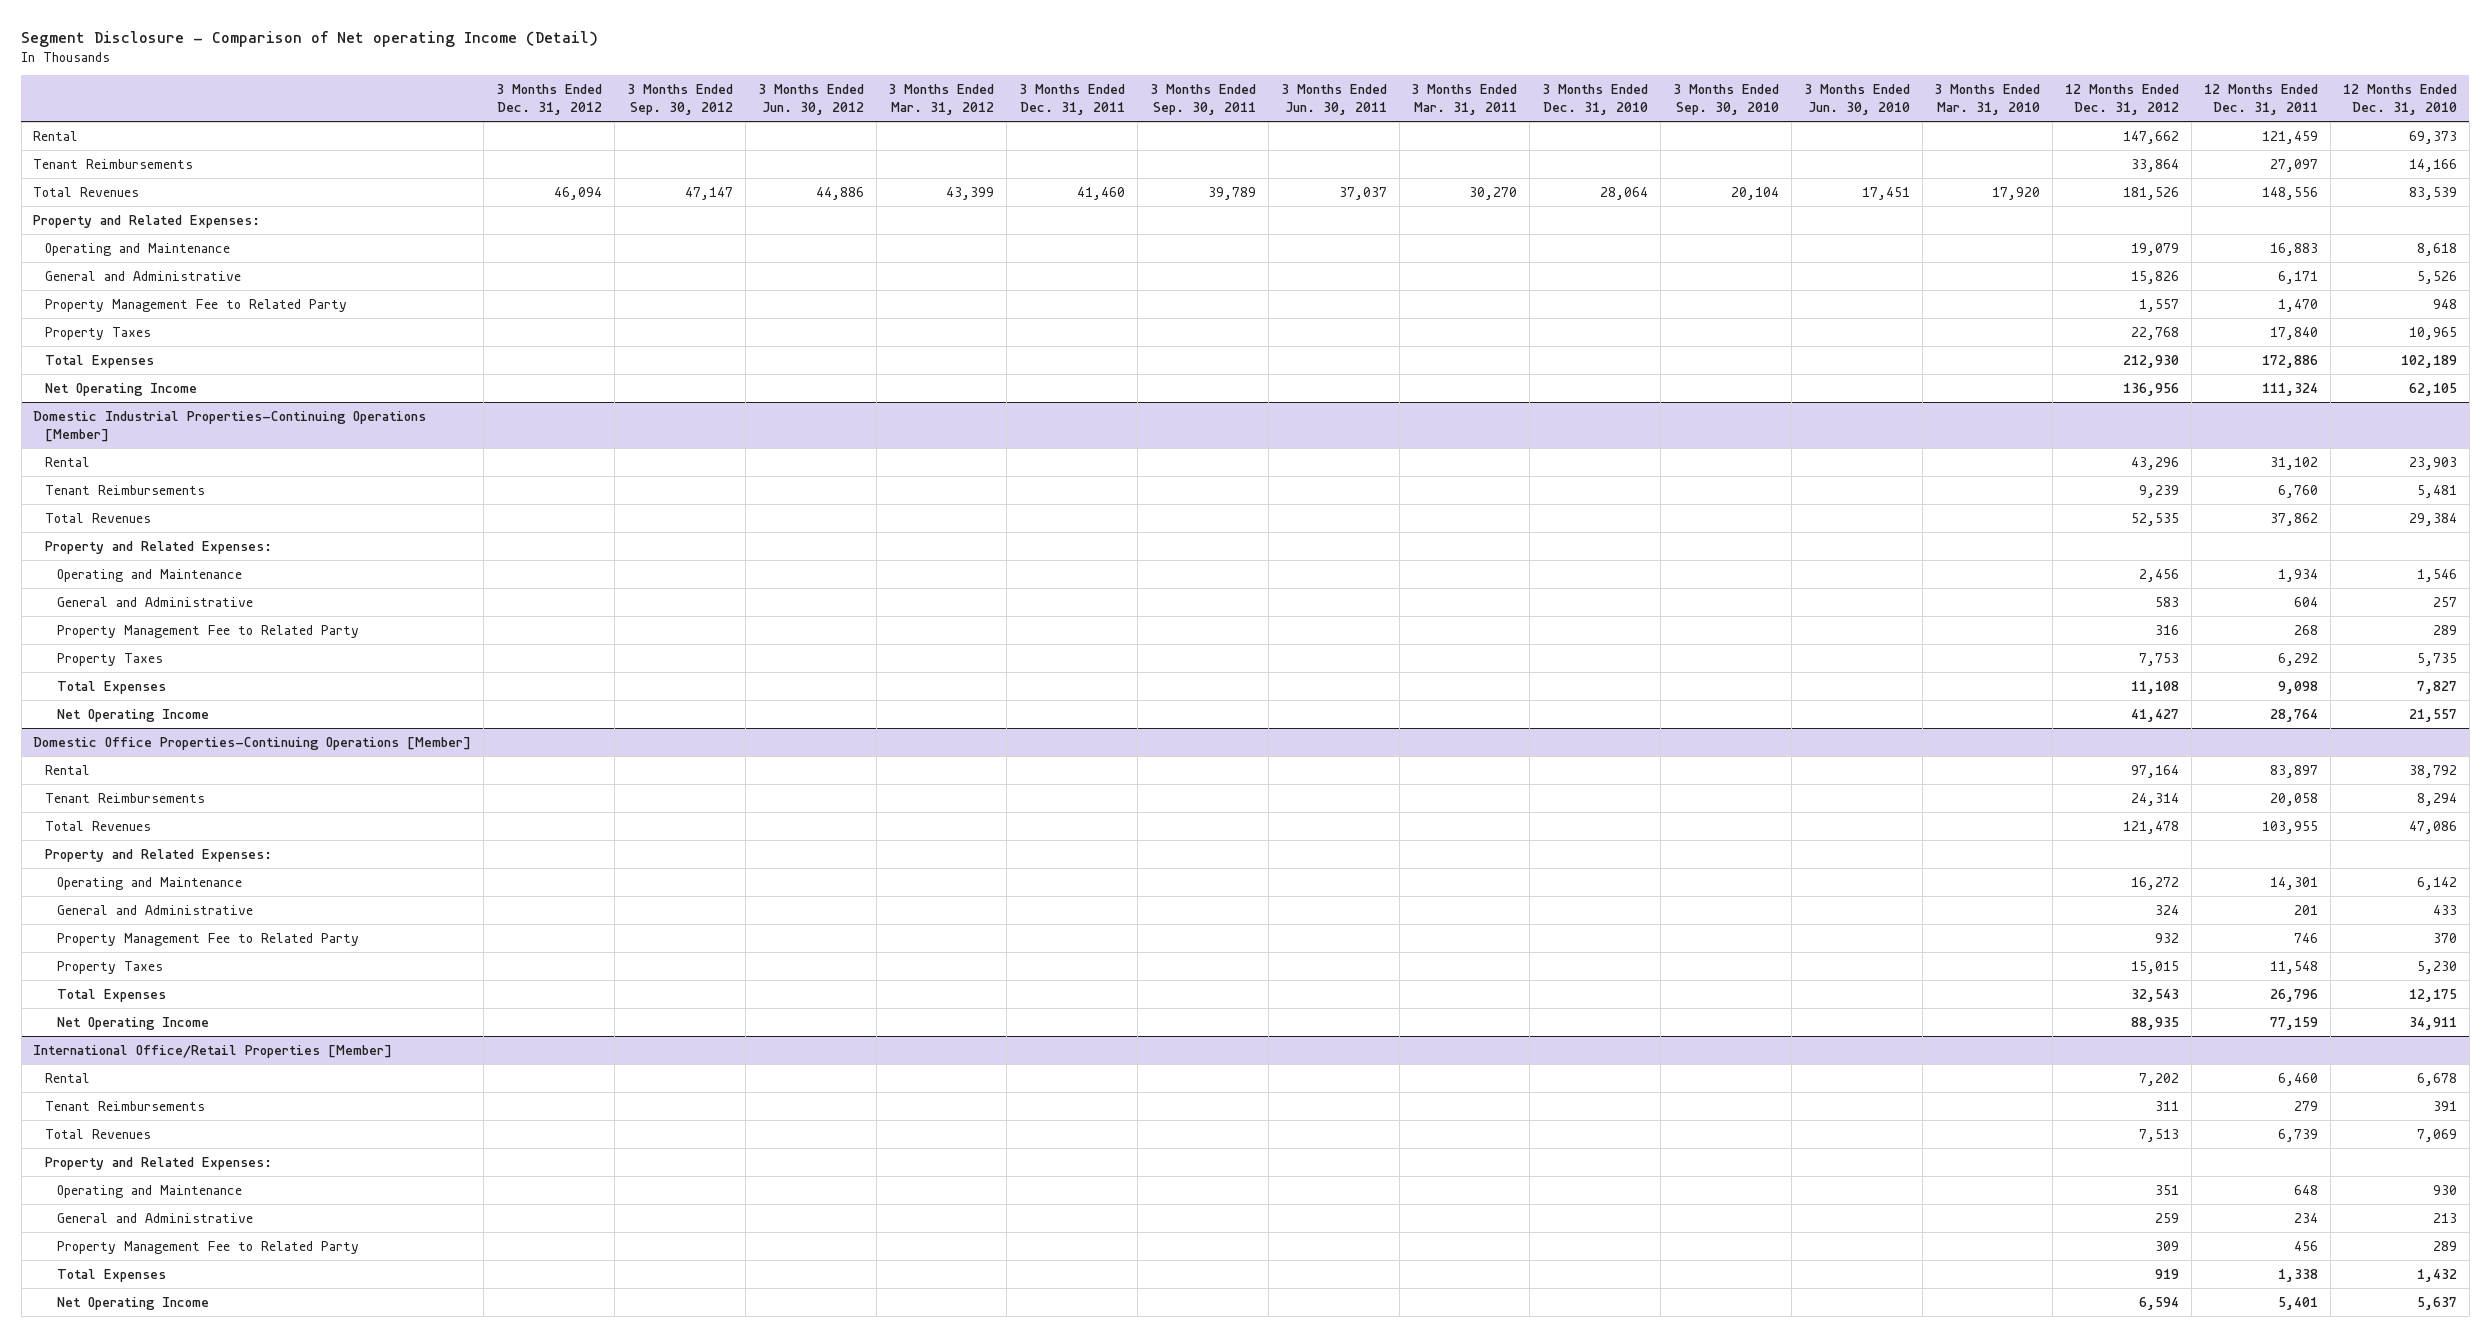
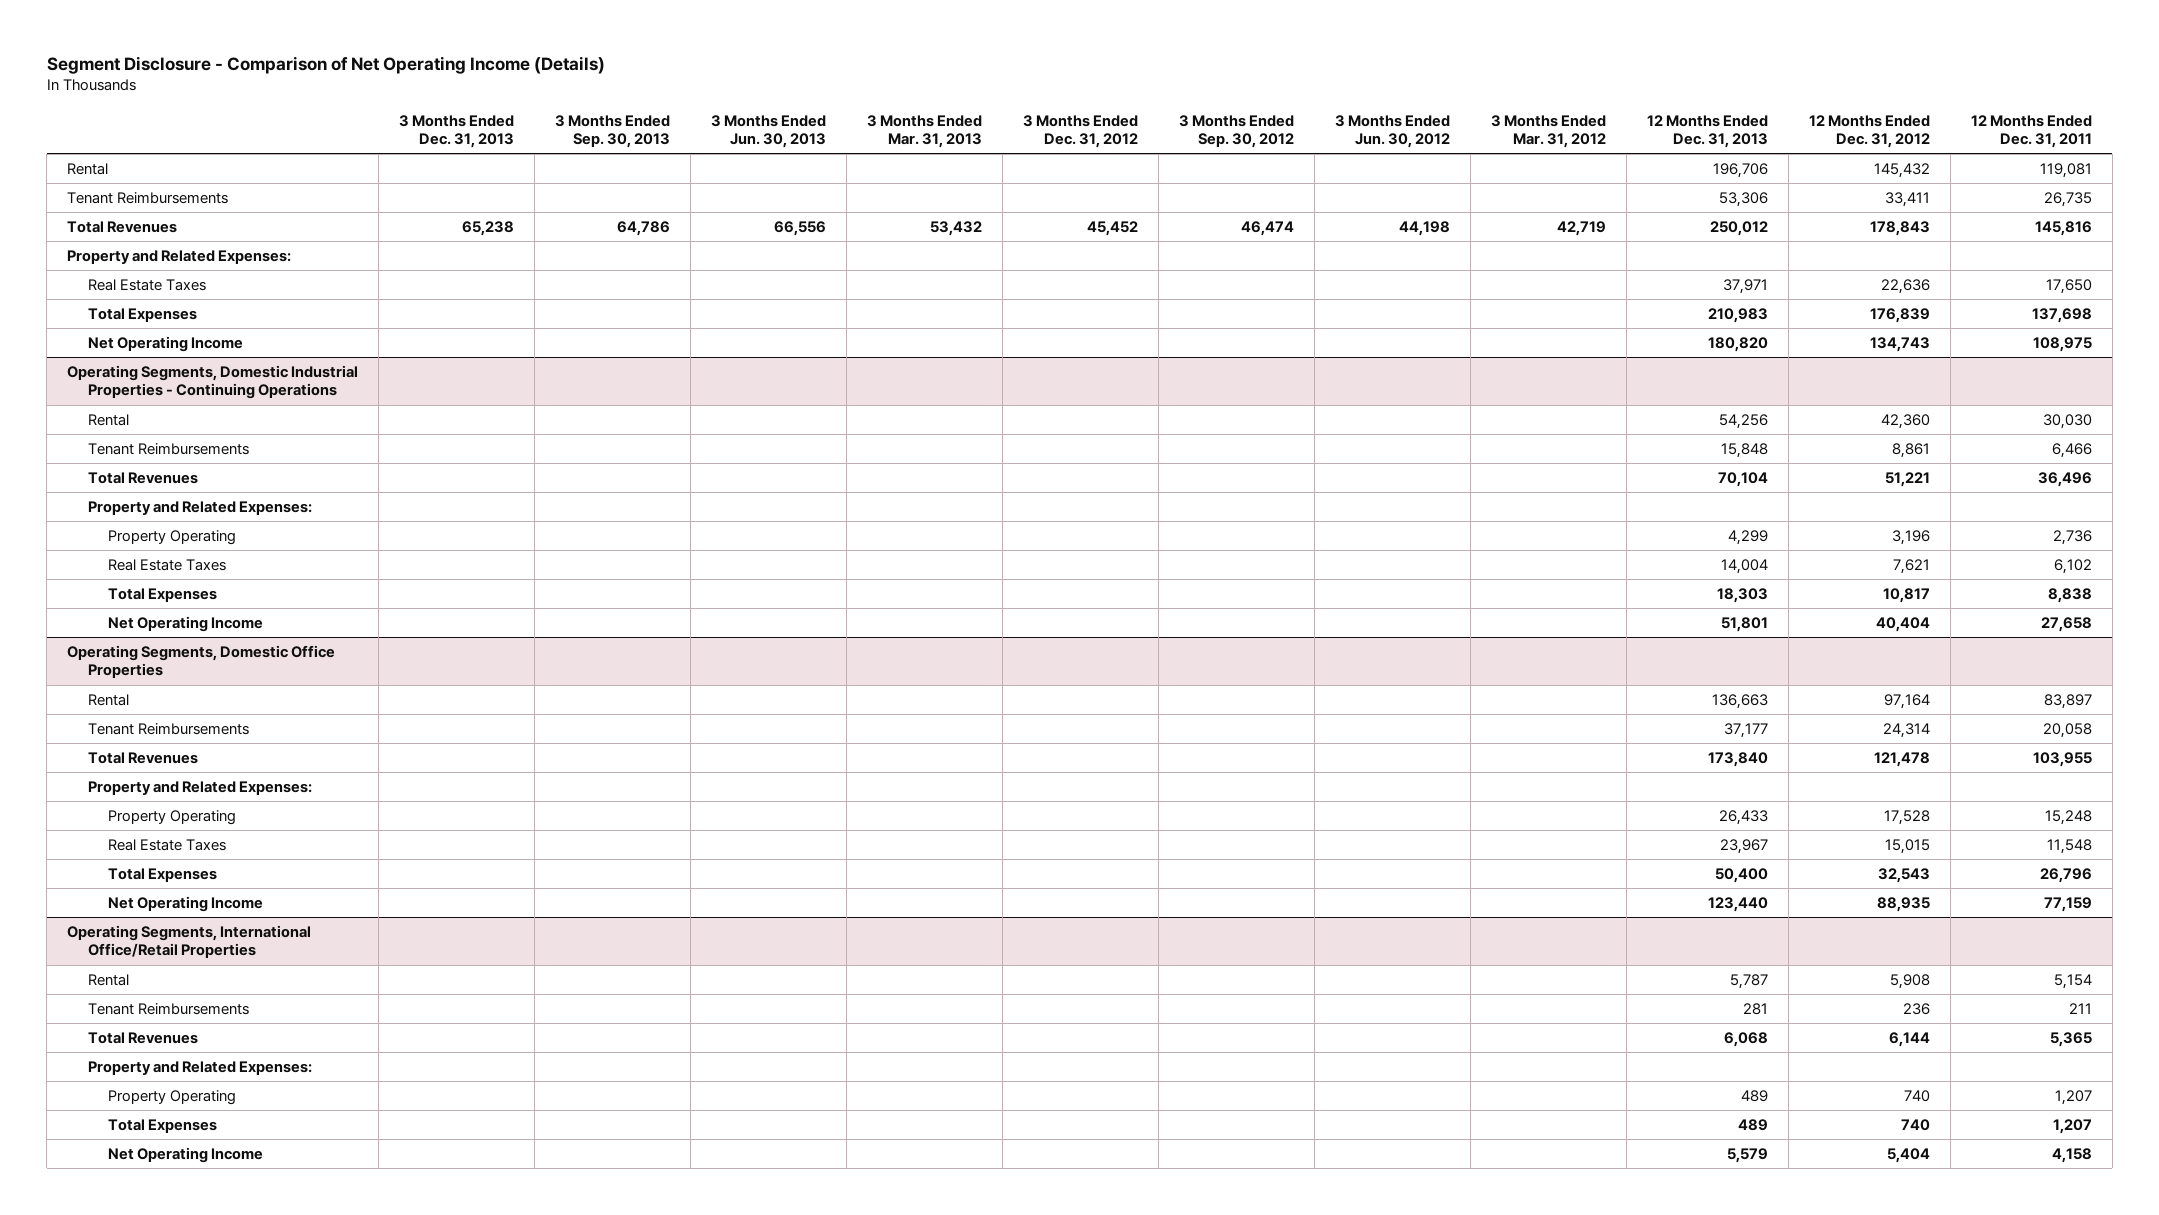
- Segment Disclosure - Comparison of Net operating Income (Detail)
+ Segment Disclosure - Comparison of Net Operating Income (Details)
- | 3 Months Ended Dec. 31, 2012 | 3 Months Ended Sep. 30, 2012 | 3 Months Ended Jun. 30, 2012 | 3 Months Ended Mar. 31, 2012 | 3 Months Ended Dec. 31, 2011 | 3 Months Ended Sep. 30, 2011 | 3 Months Ended Jun. 30, 2011 | 3 Months Ended Mar. 31, 2011 | 3 Months Ended Dec. 31, 2010 | 3 Months Ended Sep. 30, 2010 | 3 Months Ended Jun. 30, 2010 | 3 Months Ended Mar. 31, 2010 | 12 Months Ended Dec. 31, 2012 | 12 Months Ended Dec. 31, 2011 | 12 Months Ended Dec. 31, 2010
+ | 3 Months Ended Dec. 31, 2013 | 3 Months Ended Sep. 30, 2013 | 3 Months Ended Jun. 30, 2013 | 3 Months Ended Mar. 31, 2013 | 3 Months Ended Dec. 31, 2012 | 3 Months Ended Sep. 30, 2012 | 3 Months Ended Jun. 30, 2012 | 3 Months Ended Mar. 31, 2012 | 12 Months Ended Dec. 31, 2013 | 12 Months Ended Dec. 31, 2012 | 12 Months Ended Dec. 31, 2011
- Rental | | | | | | | | | | | | | 147,662 | 121,459 | 69,373
- Tenant Reimbursements | | | | | | | | | | | | | 33,864 | 27,097 | 14,166
- Total Revenues | 46,094 | 47,147 | 44,886 | 43,399 | 41,460 | 39,789 | 37,037 | 30,270 | 28,064 | 20,104 | 17,451 | 17,920 | 181,526 | 148,556 | 83,539
+ Rental | | | | | | | | | 196,706 | 145,432 | 119,081
+ Tenant Reimbursements | | | | | | | | | 53,306 | 33,411 | 26,735
+ Total Revenues | 65,238 | 64,786 | 66,556 | 53,432 | 45,452 | 46,474 | 44,198 | 42,719 | 250,012 | 178,843 | 145,816
- Operating and Maintenance | | | | | | | | | | | | | 19,079 | 16,883 | 8,618
- General and Administrative | | | | | | | | | | | | | 15,826 | 6,171 | 5,526
- Property Management Fee to Related Party | | | | | | | | | | | | | 1,557 | 1,470 | 948
- Property Taxes | | | | | | | | | | | | | 22,768 | 17,840 | 10,965
- Total Expenses | | | | | | | | | | | | | 212,930 | 172,886 | 102,189
- Net Operating Income | | | | | | | | | | | | | 136,956 | 111,324 | 62,105
- Domestic Industrial Properties-Continuing Operations [Member]
- Rental | | | | | | | | | | | | | 43,296 | 31,102 | 23,903
- Tenant Reimbursements | | | | | | | | | | | | | 9,239 | 6,760 | 5,481
- Total Revenues | | | | | | | | | | | | | 52,535 | 37,862 | 29,384
+ Real Estate Taxes | | | | | | | | | 37,971 | 22,636 | 17,650
+ Total Expenses | | | | | | | | | 210,983 | 176,839 | 137,698
+ Net Operating Income | | | | | | | | | 180,820 | 134,743 | 108,975
+ Operating Segments, Domestic Industrial Properties - Continuing Operations
+ Rental | | | | | | | | | 54,256 | 42,360 | 30,030
+ Tenant Reimbursements | | | | | | | | | 15,848 | 8,861 | 6,466
+ Total Revenues | | | | | | | | | 70,104 | 51,221 | 36,496
- Operating and Maintenance | | | | | | | | | | | | | 2,456 | 1,934 | 1,546
- General and Administrative | | | | | | | | | | | | | 583 | 604 | 257
- Property Management Fee to Related Party | | | | | | | | | | | | | 316 | 268 | 289
- Property Taxes | | | | | | | | | | | | | 7,753 | 6,292 | 5,735
- Total Expenses | | | | | | | | | | | | | 11,108 | 9,098 | 7,827
- Net Operating Income | | | | | | | | | | | | | 41,427 | 28,764 | 21,557
- Domestic Office Properties-Continuing Operations [Member]
+ Property Operating | | | | | | | | | 4,299 | 3,196 | 2,736
+ Real Estate Taxes | | | | | | | | | 14,004 | 7,621 | 6,102
+ Total Expenses | | | | | | | | | 18,303 | 10,817 | 8,838
+ Net Operating Income | | | | | | | | | 51,801 | 40,404 | 27,658
+ Operating Segments, Domestic Office Properties
- Operating and Maintenance | | | | | | | | | | | | | 16,272 | 14,301 | 6,142
- General and Administrative | | | | | | | | | | | | | 324 | 201 | 433
- Property Management Fee to Related Party | | | | | | | | | | | | | 932 | 746 | 370
- Property Taxes | | | | | | | | | | | | | 15,015 | 11,548 | 5,230
+ Property Operating | | | | | | | | | 26,433 | 17,528 | 15,248
+ Real Estate Taxes | | | | | | | | | 23,967 | 15,015 | 11,548
- International Office/Retail Properties [Member]
- Rental | | | | | | | | | | | | | 7,202 | 6,460 | 6,678
- Tenant Reimbursements | | | | | | | | | | | | | 311 | 279 | 391
- Total Revenues | | | | | | | | | | | | | 7,513 | 6,739 | 7,069
+ Operating Segments, International Office/Retail Properties
+ Rental | | | | | | | | | 5,787 | 5,908 | 5,154
+ Tenant Reimbursements | | | | | | | | | 281 | 236 | 211
+ Total Revenues | | | | | | | | | 6,068 | 6,144 | 5,365
- Operating and Maintenance | | | | | | | | | | | | | 351 | 648 | 930
- General and Administrative | | | | | | | | | | | | | 259 | 234 | 213
- Property Management Fee to Related Party | | | | | | | | | | | | | 309 | 456 | 289
- Total Expenses | | | | | | | | | | | | | 919 | 1,338 | 1,432
- Net Operating Income | | | | | | | | | | | | | 6,594 | 5,401 | 5,637
+ Property Operating | | | | | | | | | 489 | 740 | 1,207
+ Total Expenses | | | | | | | | | 489 | 740 | 1,207
+ Net Operating Income | | | | | | | | | 5,579 | 5,404 | 4,158

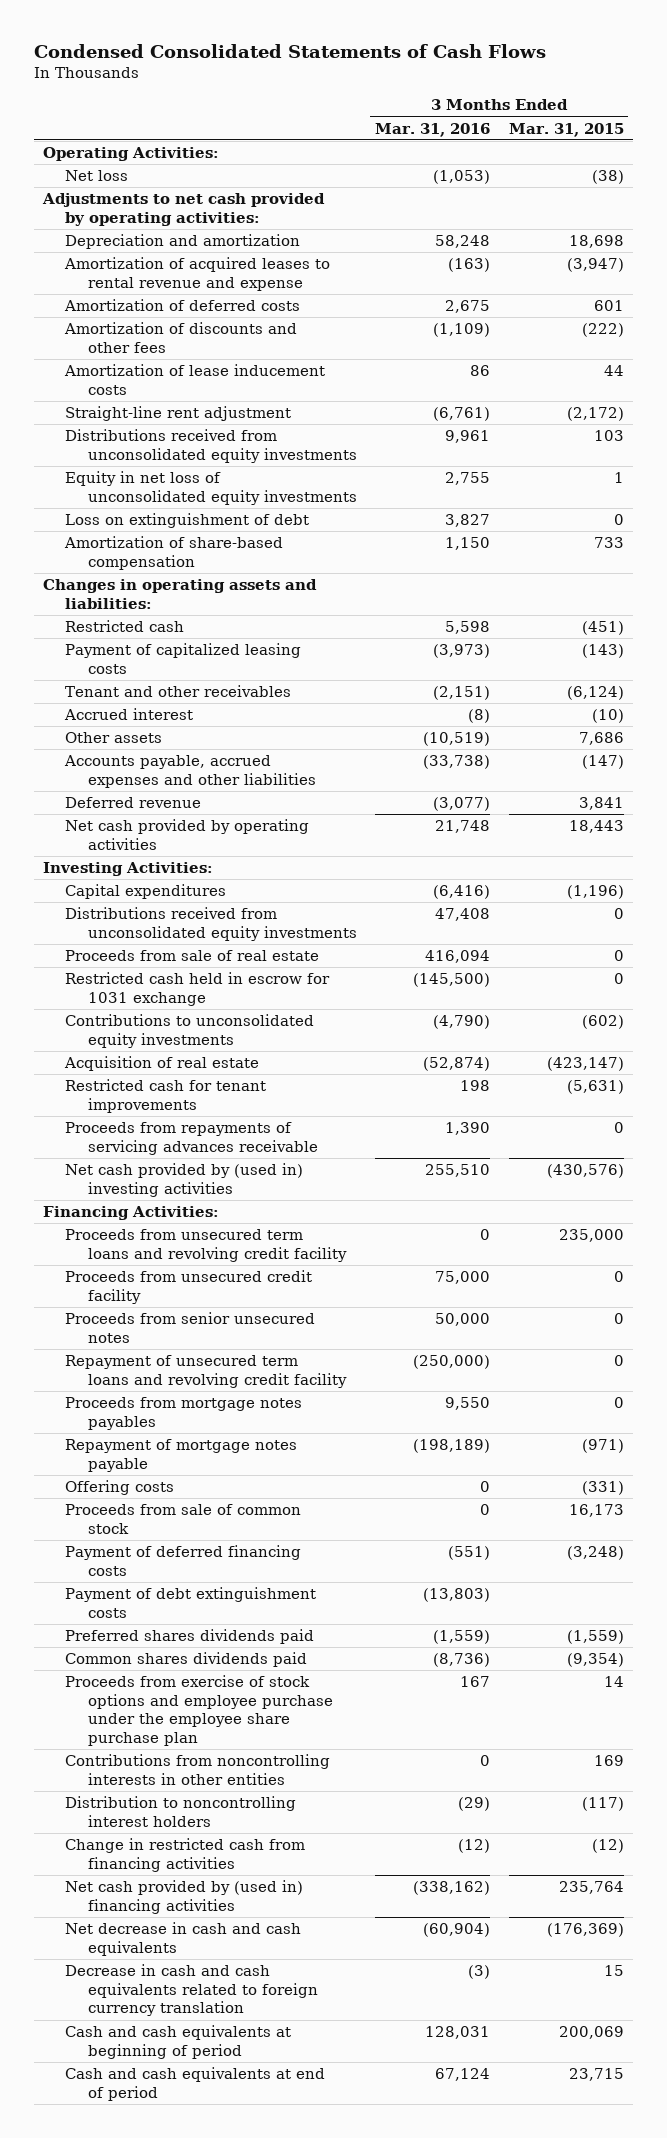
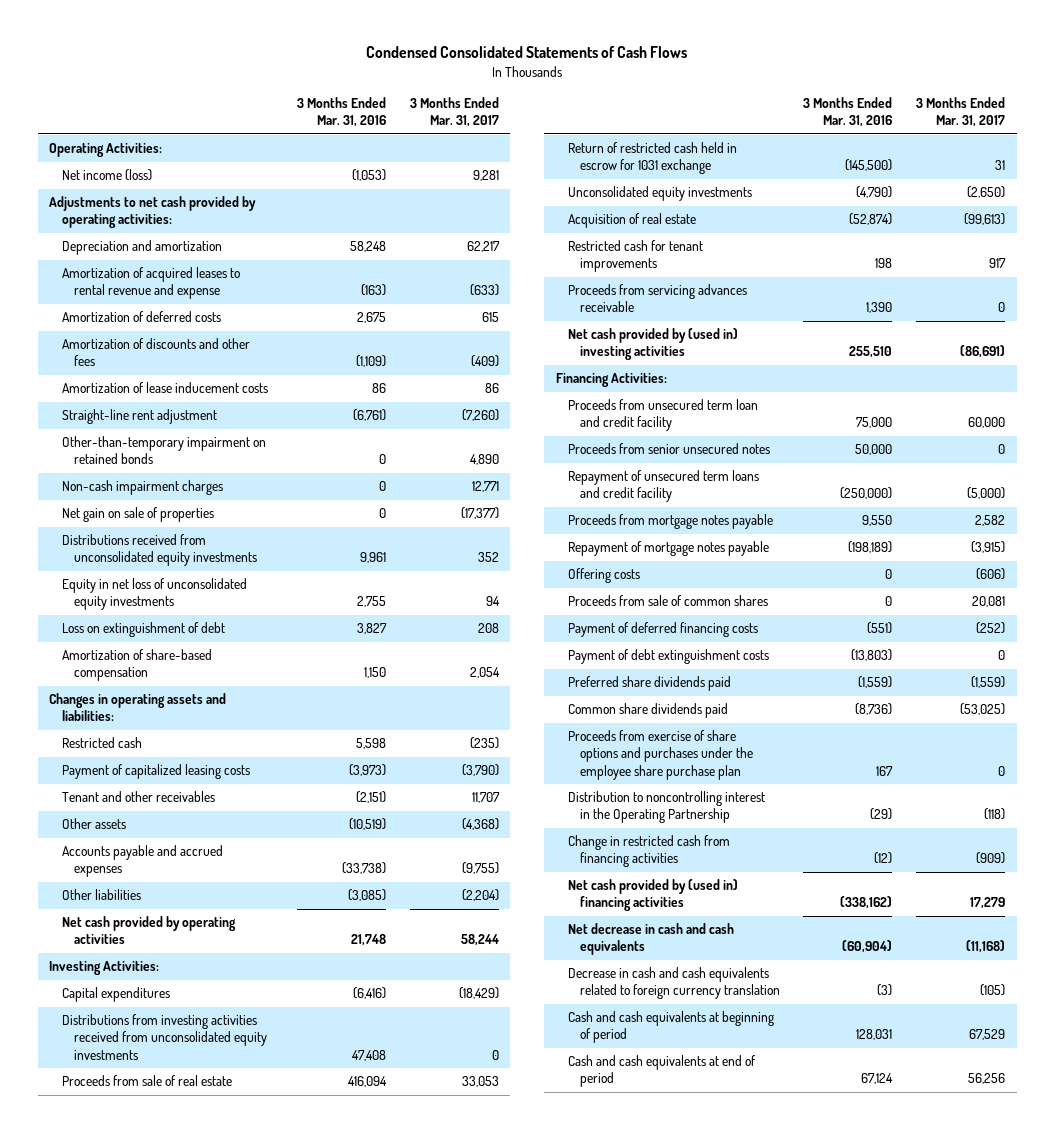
- | 3 Months Ended Mar. 31, 2016 | 3 Months Ended Mar. 31, 2015
+ | 3 Months Ended Mar. 31, 2016 | 3 Months Ended Mar. 31, 2017
- Net loss | (1,053) | (38)
+ Net income (loss) | (1,053) | 9,281
+ Other-than-temporary impairment on retained bonds | 0 | 4,890
+ Non-cash impairment charges | 0 | 12,771
+ Net gain on sale of properties | 0 | (17,377)
- Accrued interest | (8) | (10)
- Accounts payable, accrued expenses and other liabilities | (33,738) | (147)
- Deferred revenue | (3,077) | 3,841
+ Accounts payable and accrued expenses | (33,738) | (9,755)
+ Other liabilities | (3,085) | (2,204)
- Distributions received from unconsolidated equity investments | 47,408 | 0
+ Distributions from investing activities received from unconsolidated equity investments | 47,408 | 0
- Restricted cash held in escrow for 1031 exchange | (145,500) | 0
- Contributions to unconsolidated equity investments | (4,790) | (602)
+ Return of restricted cash held in escrow for 1031 exchange | (145,500) | 31
+ Unconsolidated equity investments | (4,790) | (2,650)
- Proceeds from repayments of servicing advances receivable | 1,390 | 0
+ Proceeds from servicing advances receivable | 1,390 | 0
- Proceeds from unsecured term loans and revolving credit facility | 0 | 235,000
- Proceeds from unsecured credit facility | 75,000 | 0
+ Proceeds from unsecured term loan and credit facility | 75,000 | 60,000
- Repayment of unsecured term loans and revolving credit facility | (250,000) | 0
- Proceeds from mortgage notes payables | 9,550 | 0
+ Repayment of unsecured term loans and credit facility | (250,000) | (5,000)
+ Proceeds from mortgage notes payable | 9,550 | 2,582
- Proceeds from sale of common stock | 0 | 16,173
+ Proceeds from sale of common shares | 0 | 20,081
- Preferred shares dividends paid | (1,559) | (1,559)
- Common shares dividends paid | (8,736) | (9,354)
- Proceeds from exercise of stock options and employee purchase under the employee share purchase plan | 167 | 14
- Contributions from noncontrolling interests in other entities | 0 | 169
- Distribution to noncontrolling interest holders | (29) | (117)
+ Preferred share dividends paid | (1,559) | (1,559)
+ Common share dividends paid | (8,736) | (53,025)
+ Proceeds from exercise of share options and purchases under the employee share purchase plan | 167 | 0
+ Distribution to noncontrolling interest in the Operating Partnership | (29) | (118)

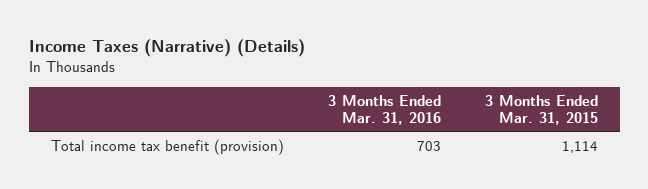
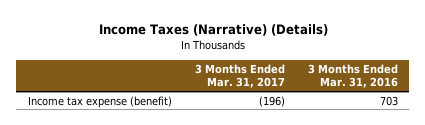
- | 3 Months Ended Mar. 31, 2016 | 3 Months Ended Mar. 31, 2015
+ | 3 Months Ended Mar. 31, 2017 | 3 Months Ended Mar. 31, 2016
- Total income tax benefit (provision) | 703 | 1,114
+ Income tax expense (benefit) | (196) | 703

